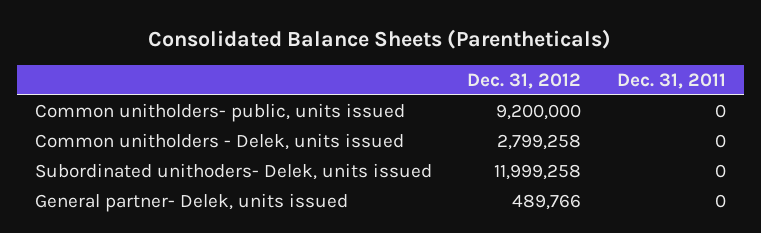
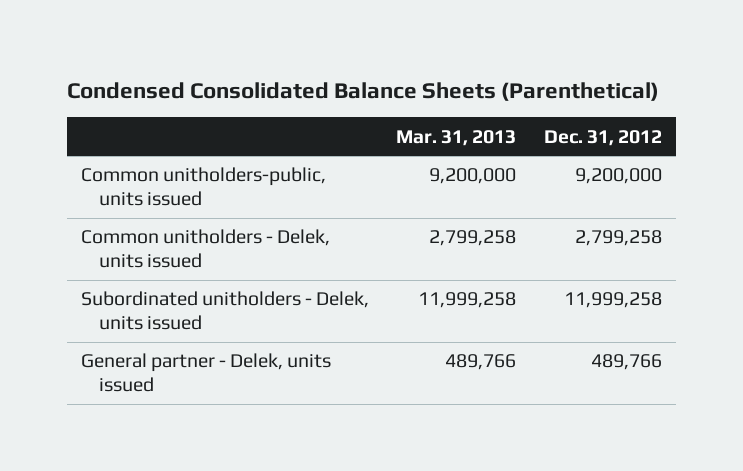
- Consolidated Balance Sheets (Parentheticals)
+ Condensed Consolidated Balance Sheets (Parenthetical)
- | Dec. 31, 2012 | Dec. 31, 2011
+ | Mar. 31, 2013 | Dec. 31, 2012
- Common unitholders- public, units issued | 9,200,000 | 0
+ Common unitholders-public, units issued | 9,200,000 | 9,200,000
- Subordinated unithoders- Delek, units issued | 11,999,258 | 0
- General partner- Delek, units issued | 489,766 | 0
+ Subordinated unitholders - Delek, units issued | 11,999,258 | 11,999,258
+ General partner - Delek, units issued | 489,766 | 489,766

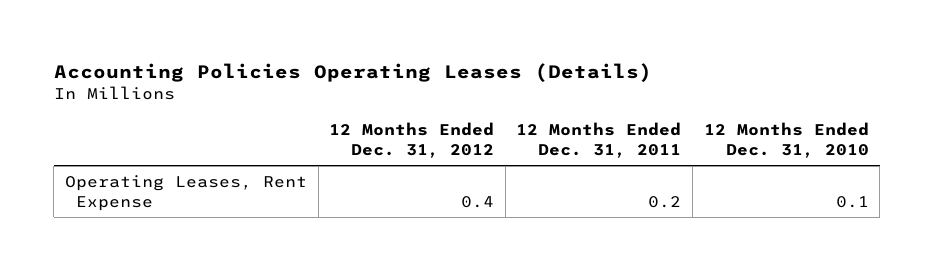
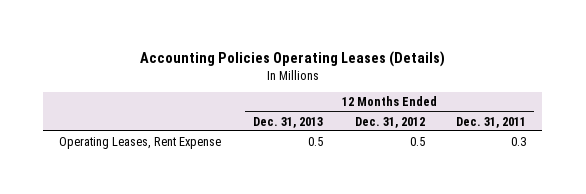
- | 12 Months Ended Dec. 31, 2012 | 12 Months Ended Dec. 31, 2011 | 12 Months Ended Dec. 31, 2010
+ | 12 Months Ended Dec. 31, 2013 | 12 Months Ended Dec. 31, 2012 | 12 Months Ended Dec. 31, 2011
- Operating Leases, Rent Expense | 0.4 | 0.2 | 0.1
+ Operating Leases, Rent Expense | 0.5 | 0.5 | 0.3

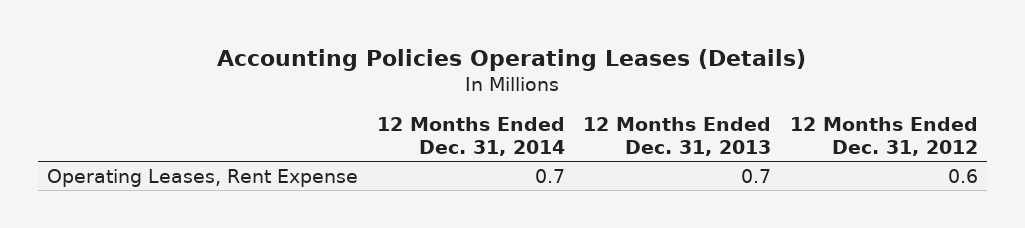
- | 12 Months Ended Dec. 31, 2013 | 12 Months Ended Dec. 31, 2012 | 12 Months Ended Dec. 31, 2011
+ | 12 Months Ended Dec. 31, 2014 | 12 Months Ended Dec. 31, 2013 | 12 Months Ended Dec. 31, 2012
- Operating Leases, Rent Expense | 0.5 | 0.5 | 0.3
+ Operating Leases, Rent Expense | 0.7 | 0.7 | 0.6

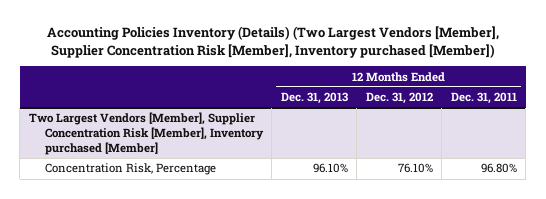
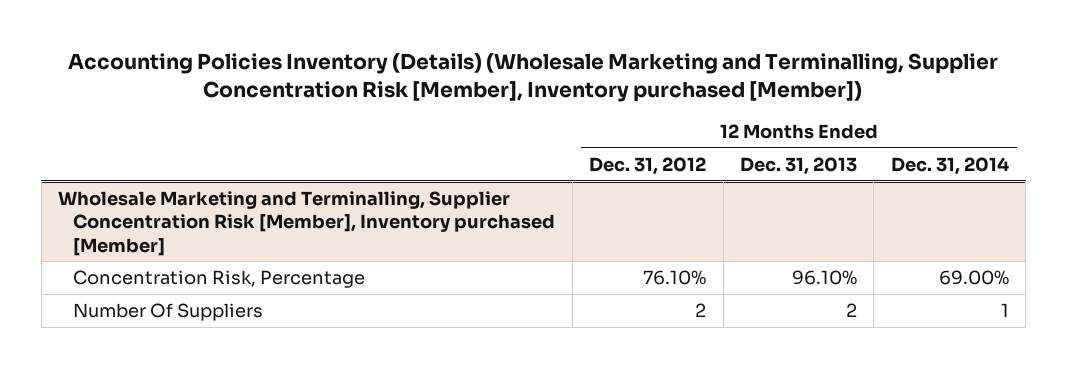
- Accounting Policies Inventory (Details) (Two Largest Vendors [Member], Supplier Concentration Risk [Member], Inventory purchased [Member])
+ Accounting Policies Inventory (Details) (Wholesale Marketing and Terminalling, Supplier Concentration Risk [Member], Inventory purchased [Member])
- | 12 Months Ended Dec. 31, 2013 | 12 Months Ended Dec. 31, 2012 | 12 Months Ended Dec. 31, 2011
+ | 12 Months Ended Dec. 31, 2012 | 12 Months Ended Dec. 31, 2013 | 12 Months Ended Dec. 31, 2014
- Two Largest Vendors [Member], Supplier Concentration Risk [Member], Inventory purchased [Member]
+ Wholesale Marketing and Terminalling, Supplier Concentration Risk [Member], Inventory purchased [Member]
+ Number Of Suppliers | 2 | 2 | 1

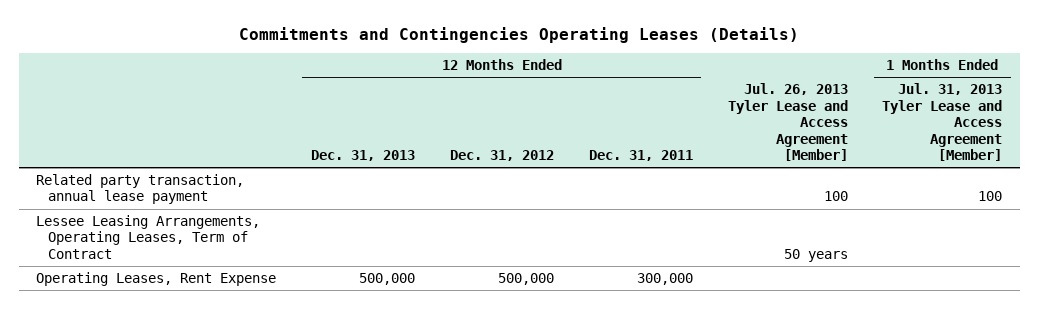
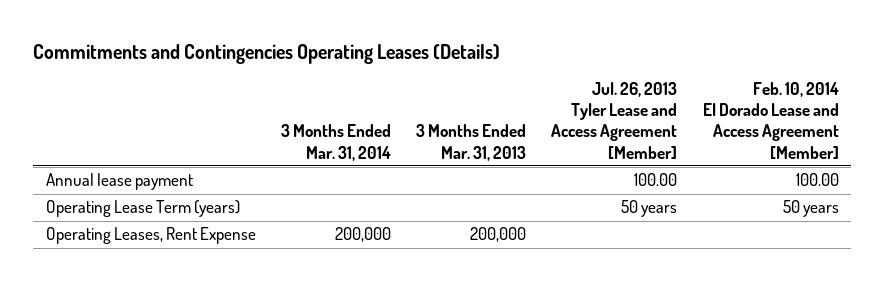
- | 12 Months Ended Dec. 31, 2013 | 12 Months Ended Dec. 31, 2012 | 12 Months Ended Dec. 31, 2011 | Jul. 26, 2013 Tyler Lease and Access Agreement [Member] | 1 Months Ended Jul. 31, 2013 Tyler Lease and Access Agreement [Member]
+ | 3 Months Ended Mar. 31, 2014 | 3 Months Ended Mar. 31, 2013 | Jul. 26, 2013 Tyler Lease and Access Agreement [Member] | Feb. 10, 2014 El Dorado Lease and Access Agreement [Member]
- Related party transaction, annual lease payment | | | | 100 | 100
- Lessee Leasing Arrangements, Operating Leases, Term of Contract | | | | 50 years |
+ Annual lease payment | | | 100.00 | 100.00
+ Operating Lease Term (years) | | | 50 years | 50 years

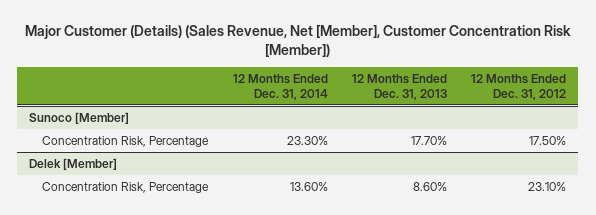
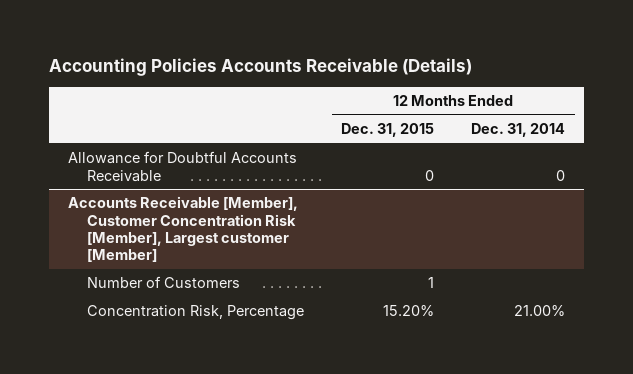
- Major Customer (Details) (Sales Revenue, Net [Member], Customer Concentration Risk [Member])
+ Accounting Policies Accounts Receivable (Details)
- | 12 Months Ended Dec. 31, 2014 | 12 Months Ended Dec. 31, 2013 | 12 Months Ended Dec. 31, 2012
+ | 12 Months Ended Dec. 31, 2015 | 12 Months Ended Dec. 31, 2014
- Sunoco [Member]
- Concentration Risk, Percentage | 23.30% | 17.70% | 17.50%
- Delek [Member]
- Concentration Risk, Percentage | 13.60% | 8.60% | 23.10%
+ Allowance for Doubtful Accounts Receivable | 0 | 0
+ Accounts Receivable [Member], Customer Concentration Risk [Member], Largest customer [Member]
+ Number of Customers | 1 |
+ Concentration Risk, Percentage | 15.20% | 21.00%

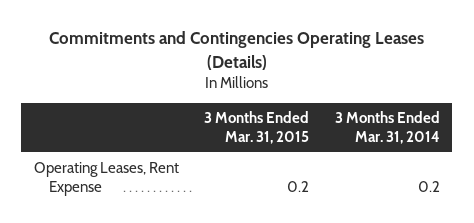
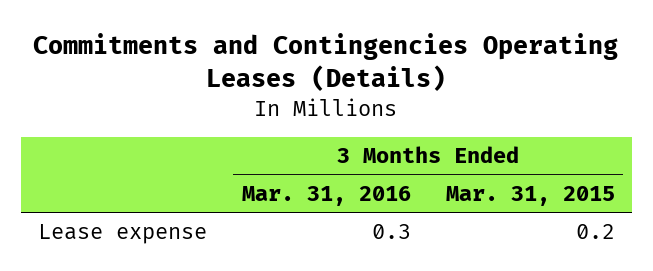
- | 3 Months Ended Mar. 31, 2015 | 3 Months Ended Mar. 31, 2014
+ | 3 Months Ended Mar. 31, 2016 | 3 Months Ended Mar. 31, 2015
- Operating Leases, Rent Expense | 0.2 | 0.2
+ Lease expense | 0.3 | 0.2

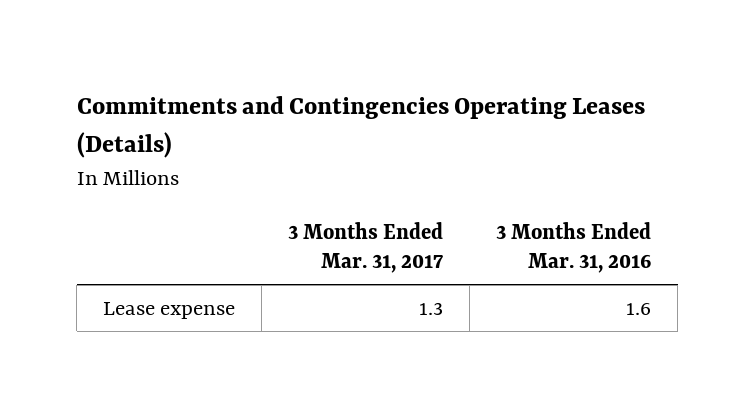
- | 3 Months Ended Mar. 31, 2016 | 3 Months Ended Mar. 31, 2015
+ | 3 Months Ended Mar. 31, 2017 | 3 Months Ended Mar. 31, 2016
- Lease expense | 0.3 | 0.2
+ Lease expense | 1.3 | 1.6

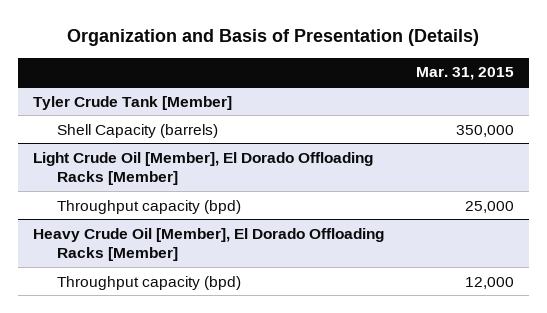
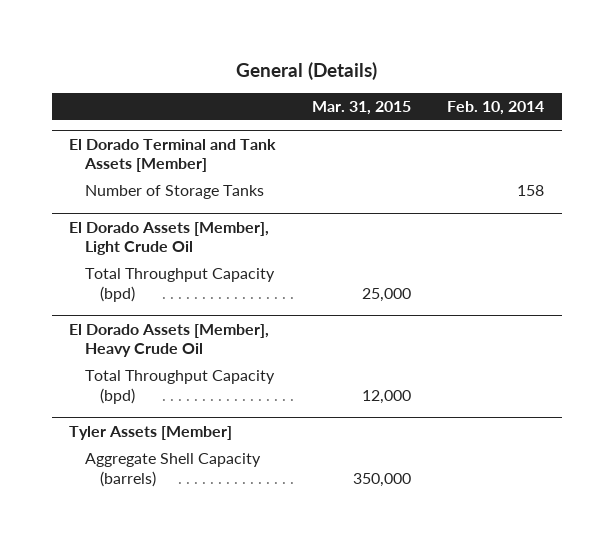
- Organization and Basis of Presentation (Details)
+ General (Details)
- | Mar. 31, 2015
+ | Mar. 31, 2015 | Feb. 10, 2014
- Tyler Crude Tank [Member]
- Shell Capacity (barrels) | 350,000
- Light Crude Oil [Member], El Dorado Offloading Racks [Member]
- Throughput capacity (bpd) | 25,000
- Heavy Crude Oil [Member], El Dorado Offloading Racks [Member]
- Throughput capacity (bpd) | 12,000
+ El Dorado Terminal and Tank Assets [Member]
+ Number of Storage Tanks | | 158
+ El Dorado Assets [Member], Light Crude Oil
+ Total Throughput Capacity (bpd) | 25,000 |
+ El Dorado Assets [Member], Heavy Crude Oil
+ Total Throughput Capacity (bpd) | 12,000 |
+ Tyler Assets [Member]
+ Aggregate Shell Capacity (barrels) | 350,000 |

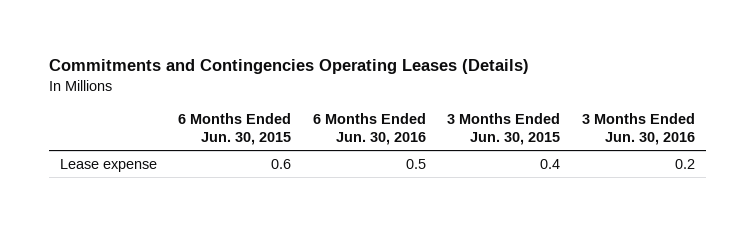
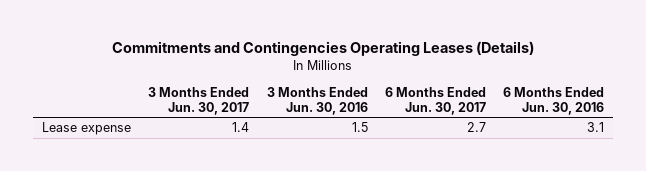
- | 6 Months Ended Jun. 30, 2015 | 6 Months Ended Jun. 30, 2016 | 3 Months Ended Jun. 30, 2015 | 3 Months Ended Jun. 30, 2016
+ | 3 Months Ended Jun. 30, 2017 | 3 Months Ended Jun. 30, 2016 | 6 Months Ended Jun. 30, 2017 | 6 Months Ended Jun. 30, 2016
- Lease expense | 0.6 | 0.5 | 0.4 | 0.2
+ Lease expense | 1.4 | 1.5 | 2.7 | 3.1

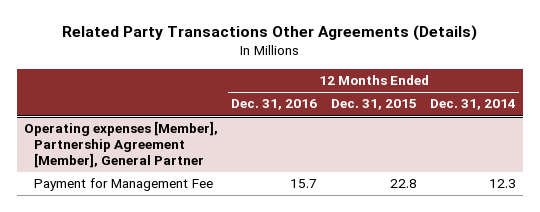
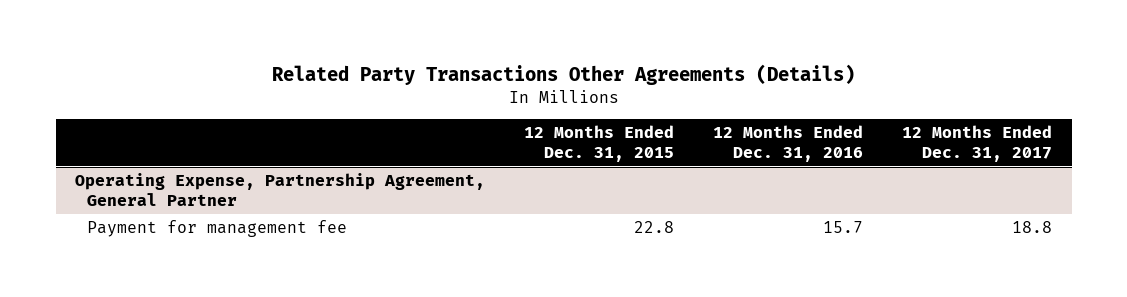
- | 12 Months Ended Dec. 31, 2016 | 12 Months Ended Dec. 31, 2015 | 12 Months Ended Dec. 31, 2014
+ | 12 Months Ended Dec. 31, 2015 | 12 Months Ended Dec. 31, 2016 | 12 Months Ended Dec. 31, 2017
- Operating expenses [Member], Partnership Agreement [Member], General Partner
- Payment for Management Fee | 15.7 | 22.8 | 12.3
+ Operating Expense, Partnership Agreement, General Partner
+ Payment for management fee | 22.8 | 15.7 | 18.8

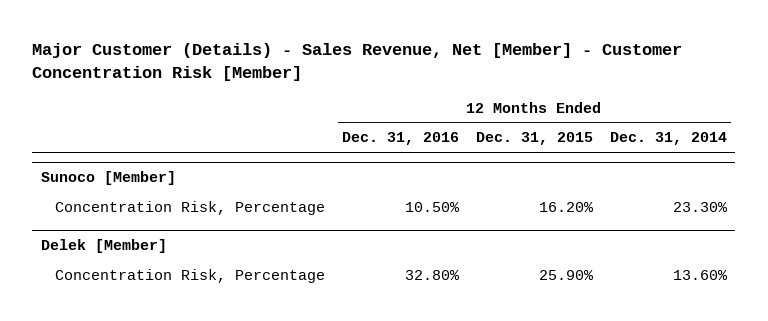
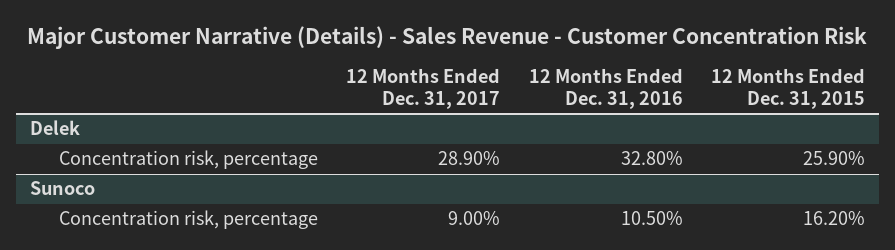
- Major Customer (Details) - Sales Revenue, Net [Member] - Customer Concentration Risk [Member]
+ Major Customer Narrative (Details) - Sales Revenue - Customer Concentration Risk
- | 12 Months Ended Dec. 31, 2016 | 12 Months Ended Dec. 31, 2015 | 12 Months Ended Dec. 31, 2014
+ | 12 Months Ended Dec. 31, 2017 | 12 Months Ended Dec. 31, 2016 | 12 Months Ended Dec. 31, 2015
- Sunoco [Member]
- Concentration Risk, Percentage | 10.50% | 16.20% | 23.30%
- Delek [Member]
- Concentration Risk, Percentage | 32.80% | 25.90% | 13.60%
+ Delek
+ Concentration risk, percentage | 28.90% | 32.80% | 25.90%
+ Sunoco
+ Concentration risk, percentage | 9.00% | 10.50% | 16.20%

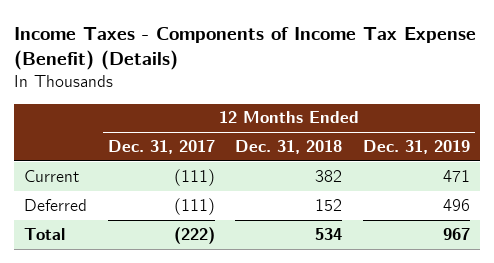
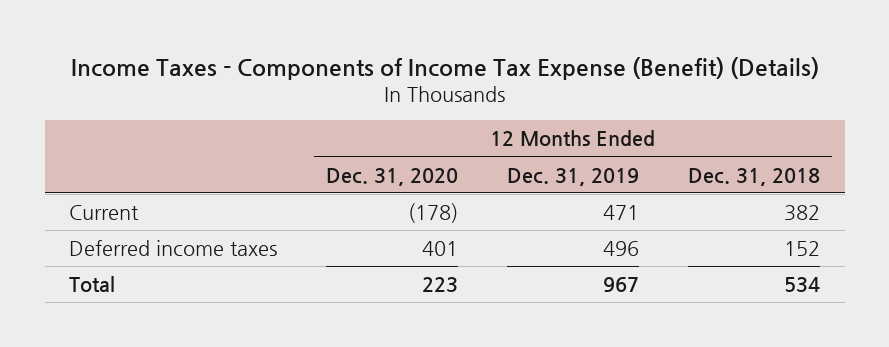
- | 12 Months Ended Dec. 31, 2017 | 12 Months Ended Dec. 31, 2018 | 12 Months Ended Dec. 31, 2019
+ | 12 Months Ended Dec. 31, 2020 | 12 Months Ended Dec. 31, 2019 | 12 Months Ended Dec. 31, 2018
- Deferred | (111) | 152 | 496
+ Deferred income taxes | 401 | 496 | 152

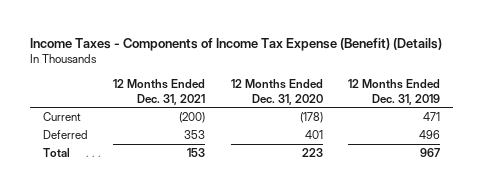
- | 12 Months Ended Dec. 31, 2020 | 12 Months Ended Dec. 31, 2019 | 12 Months Ended Dec. 31, 2018
+ | 12 Months Ended Dec. 31, 2021 | 12 Months Ended Dec. 31, 2020 | 12 Months Ended Dec. 31, 2019
- Deferred income taxes | 401 | 496 | 152
+ Deferred | 353 | 401 | 496

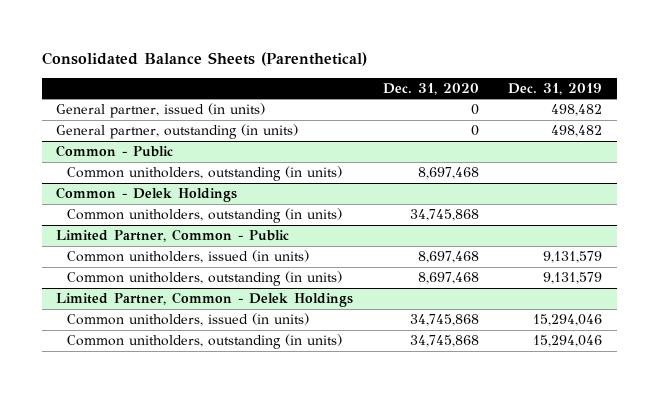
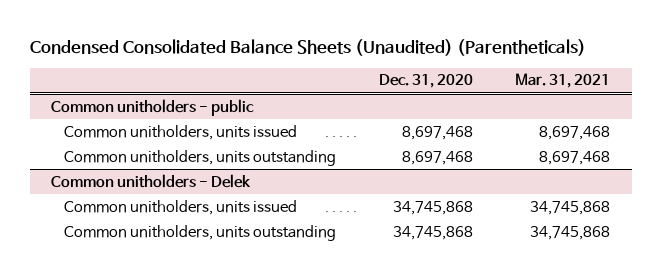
- Consolidated Balance Sheets (Parenthetical)
+ Condensed Consolidated Balance Sheets (Unaudited) (Parentheticals)
- | Dec. 31, 2020 | Dec. 31, 2019
+ | Dec. 31, 2020 | Mar. 31, 2021
- General partner, issued (in units) | 0 | 498,482
- General partner, outstanding (in units) | 0 | 498,482
- Common - Public
- Common unitholders, outstanding (in units) | 8,697,468 |
- Common - Delek Holdings
- Common unitholders, outstanding (in units) | 34,745,868 |
- Limited Partner, Common - Public
- Common unitholders, issued (in units) | 8,697,468 | 9,131,579
- Common unitholders, outstanding (in units) | 8,697,468 | 9,131,579
- Limited Partner, Common - Delek Holdings
- Common unitholders, issued (in units) | 34,745,868 | 15,294,046
- Common unitholders, outstanding (in units) | 34,745,868 | 15,294,046
+ Common unitholders - public
+ Common unitholders, units issued | 8,697,468 | 8,697,468
+ Common unitholders, units outstanding | 8,697,468 | 8,697,468
+ Common unitholders - Delek
+ Common unitholders, units issued | 34,745,868 | 34,745,868
+ Common unitholders, units outstanding | 34,745,868 | 34,745,868

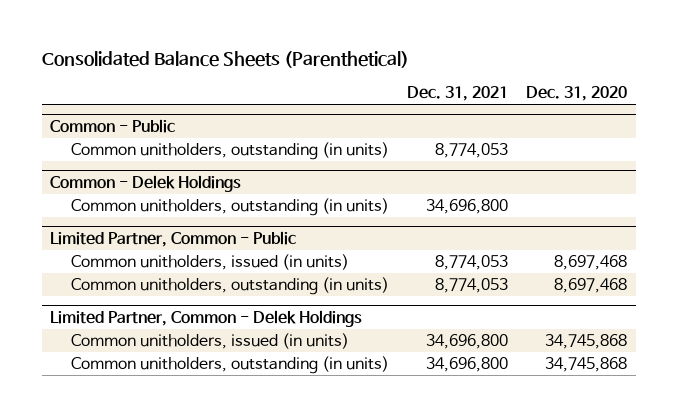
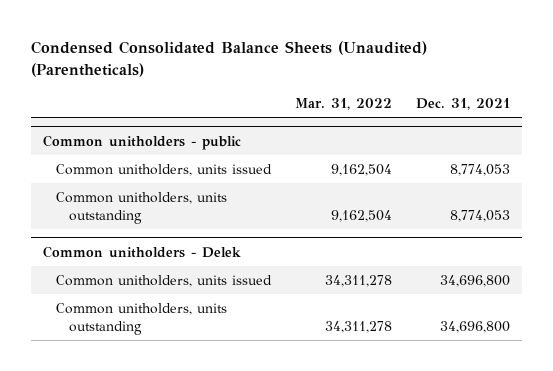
- Consolidated Balance Sheets (Parenthetical)
+ Condensed Consolidated Balance Sheets (Unaudited) (Parentheticals)
- | Dec. 31, 2021 | Dec. 31, 2020
+ | Mar. 31, 2022 | Dec. 31, 2021
- Common - Public
- Common unitholders, outstanding (in units) | 8,774,053 |
- Common - Delek Holdings
- Common unitholders, outstanding (in units) | 34,696,800 |
- Limited Partner, Common - Public
- Common unitholders, issued (in units) | 8,774,053 | 8,697,468
- Common unitholders, outstanding (in units) | 8,774,053 | 8,697,468
- Limited Partner, Common - Delek Holdings
- Common unitholders, issued (in units) | 34,696,800 | 34,745,868
- Common unitholders, outstanding (in units) | 34,696,800 | 34,745,868
+ Common unitholders - public
+ Common unitholders, units issued | 9,162,504 | 8,774,053
+ Common unitholders, units outstanding | 9,162,504 | 8,774,053
+ Common unitholders - Delek
+ Common unitholders, units issued | 34,311,278 | 34,696,800
+ Common unitholders, units outstanding | 34,311,278 | 34,696,800

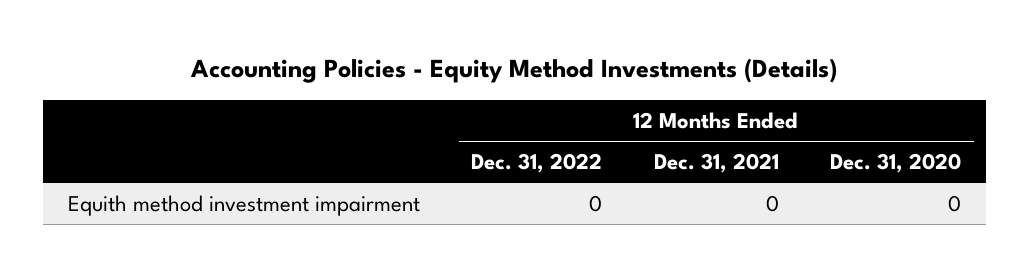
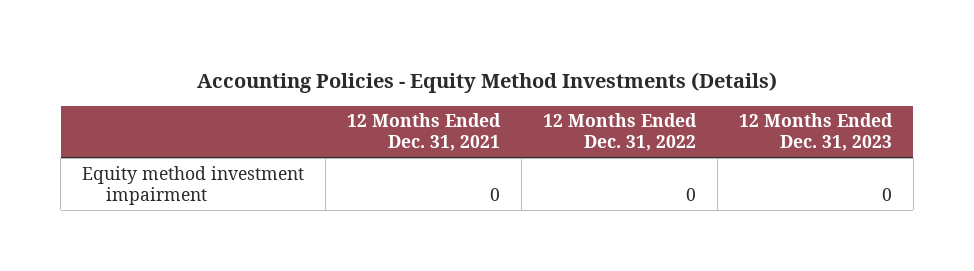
- | 12 Months Ended Dec. 31, 2022 | 12 Months Ended Dec. 31, 2021 | 12 Months Ended Dec. 31, 2020
+ | 12 Months Ended Dec. 31, 2021 | 12 Months Ended Dec. 31, 2022 | 12 Months Ended Dec. 31, 2023
- Equith method investment impairment | 0 | 0 | 0
+ Equity method investment impairment | 0 | 0 | 0

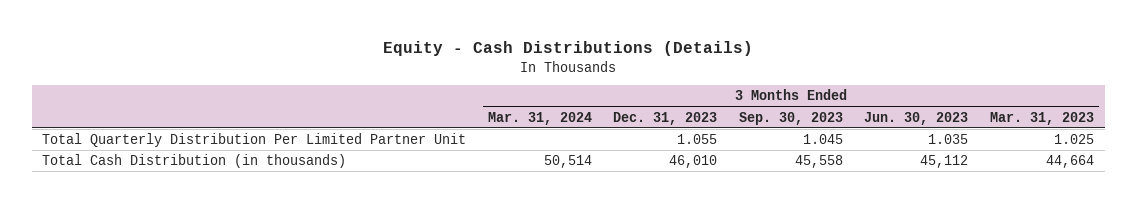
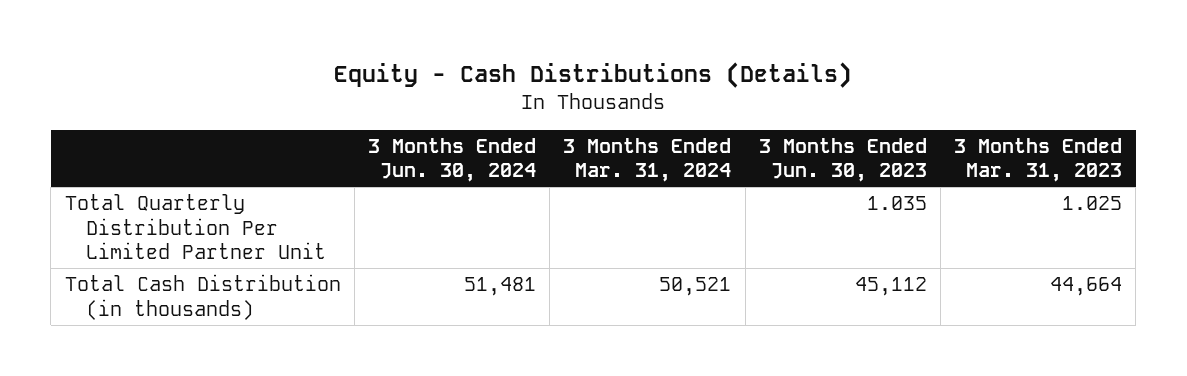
- | 3 Months Ended Mar. 31, 2024 | 3 Months Ended Dec. 31, 2023 | 3 Months Ended Sep. 30, 2023 | 3 Months Ended Jun. 30, 2023 | 3 Months Ended Mar. 31, 2023
+ | 3 Months Ended Jun. 30, 2024 | 3 Months Ended Mar. 31, 2024 | 3 Months Ended Jun. 30, 2023 | 3 Months Ended Mar. 31, 2023
- Total Cash Distribution (in thousands) | 50,514 | 46,010 | 45,558 | 45,112 | 44,664
+ Total Cash Distribution (in thousands) | 51,481 | 50,521 | 45,112 | 44,664

